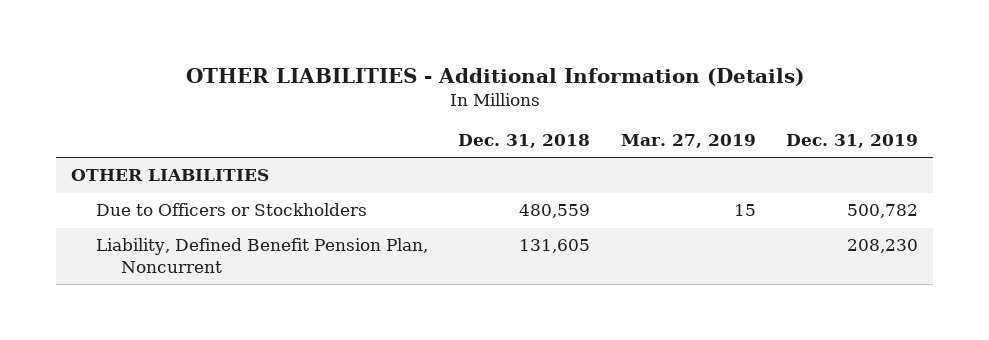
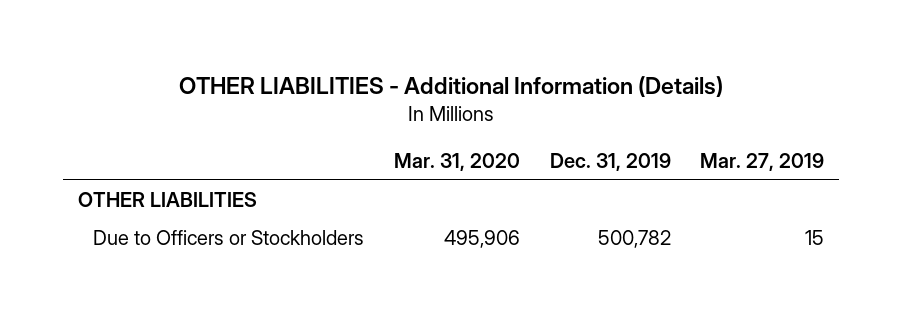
- | Dec. 31, 2018 | Mar. 27, 2019 | Dec. 31, 2019
+ | Mar. 31, 2020 | Dec. 31, 2019 | Mar. 27, 2019
- Liability, Defined Benefit Pension Plan, Noncurrent | 131,605 | | 208,230

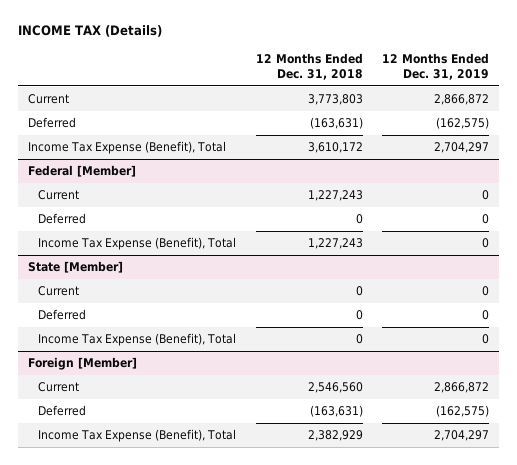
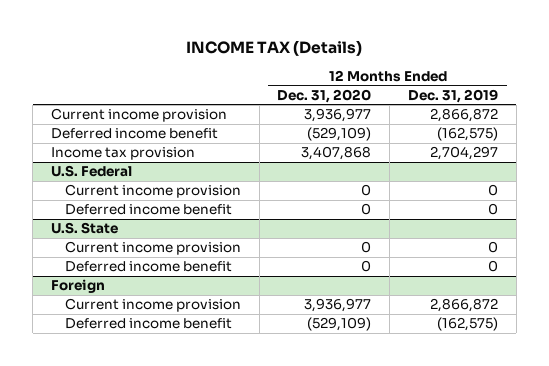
- | 12 Months Ended Dec. 31, 2018 | 12 Months Ended Dec. 31, 2019
+ | 12 Months Ended Dec. 31, 2020 | 12 Months Ended Dec. 31, 2019
- Current | 3,773,803 | 2,866,872
- Deferred | (163,631) | (162,575)
- Income Tax Expense (Benefit), Total | 3,610,172 | 2,704,297
- Federal [Member]
- Current | 1,227,243 | 0
- Deferred | 0 | 0
- Income Tax Expense (Benefit), Total | 1,227,243 | 0
- State [Member]
- Current | 0 | 0
- Deferred | 0 | 0
- Income Tax Expense (Benefit), Total | 0 | 0
- Foreign [Member]
- Current | 2,546,560 | 2,866,872
- Deferred | (163,631) | (162,575)
- Income Tax Expense (Benefit), Total | 2,382,929 | 2,704,297
+ Current income provision | 3,936,977 | 2,866,872
+ Deferred income benefit | (529,109) | (162,575)
+ Income tax provision | 3,407,868 | 2,704,297
+ U.S. Federal
+ Current income provision | 0 | 0
+ Deferred income benefit | 0 | 0
+ U.S. State
+ Current income provision | 0 | 0
+ Deferred income benefit | 0 | 0
+ Foreign
+ Current income provision | 3,936,977 | 2,866,872
+ Deferred income benefit | (529,109) | (162,575)

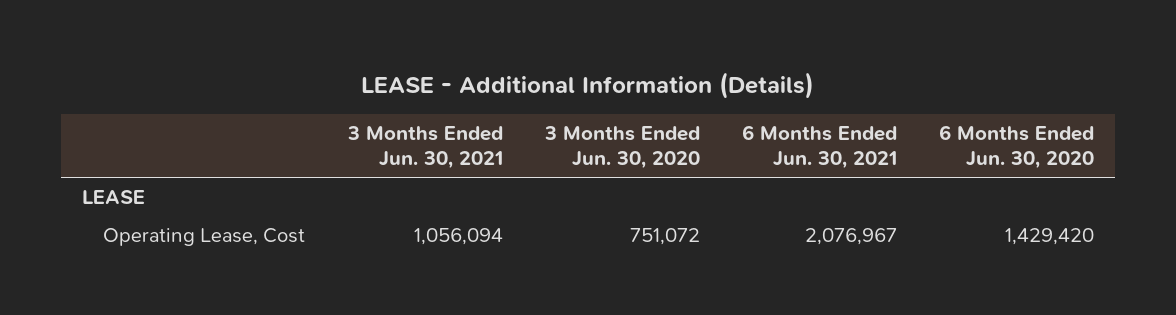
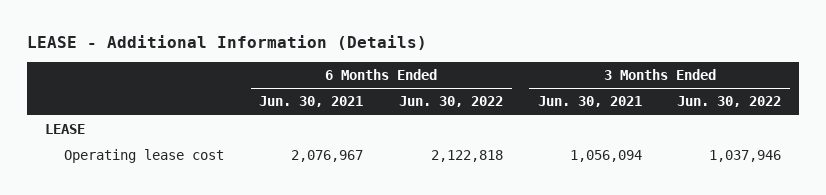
- | 3 Months Ended Jun. 30, 2021 | 3 Months Ended Jun. 30, 2020 | 6 Months Ended Jun. 30, 2021 | 6 Months Ended Jun. 30, 2020
+ | 6 Months Ended Jun. 30, 2021 | 6 Months Ended Jun. 30, 2022 | 3 Months Ended Jun. 30, 2021 | 3 Months Ended Jun. 30, 2022
- Operating Lease, Cost | 1,056,094 | 751,072 | 2,076,967 | 1,429,420
+ Operating lease cost | 2,076,967 | 2,122,818 | 1,056,094 | 1,037,946

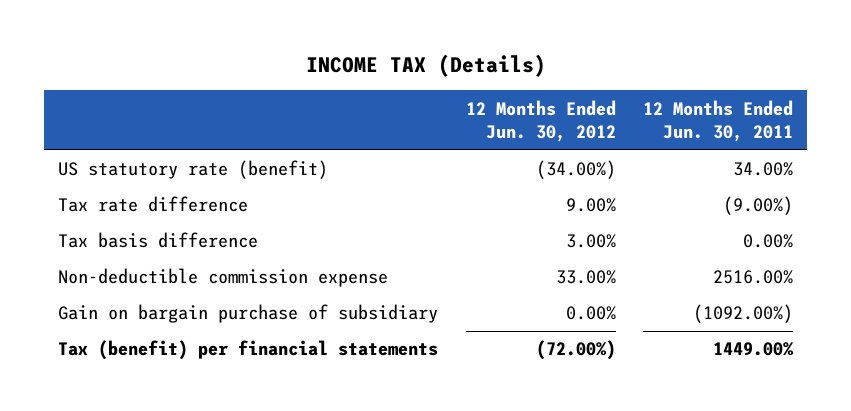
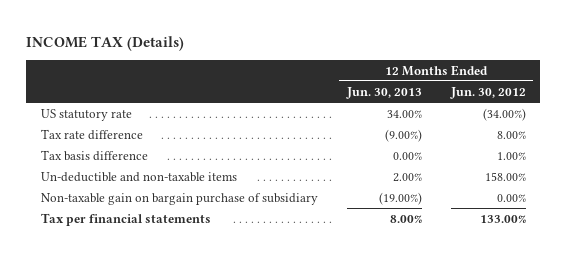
- | 12 Months Ended Jun. 30, 2012 | 12 Months Ended Jun. 30, 2011
+ | 12 Months Ended Jun. 30, 2013 | 12 Months Ended Jun. 30, 2012
- US statutory rate (benefit) | (34.00%) | 34.00%
- Tax rate difference | 9.00% | (9.00%)
- Tax basis difference | 3.00% | 0.00%
- Non-deductible commission expense | 33.00% | 2516.00%
- Gain on bargain purchase of subsidiary | 0.00% | (1092.00%)
- Tax (benefit) per financial statements | (72.00%) | 1449.00%
+ US statutory rate | 34.00% | (34.00%)
+ Tax rate difference | (9.00%) | 8.00%
+ Tax basis difference | 0.00% | 1.00%
+ Un-deductible and non-taxable items | 2.00% | 158.00%
+ Non-taxable gain on bargain purchase of subsidiary | (19.00%) | 0.00%
+ Tax per financial statements | 8.00% | 133.00%

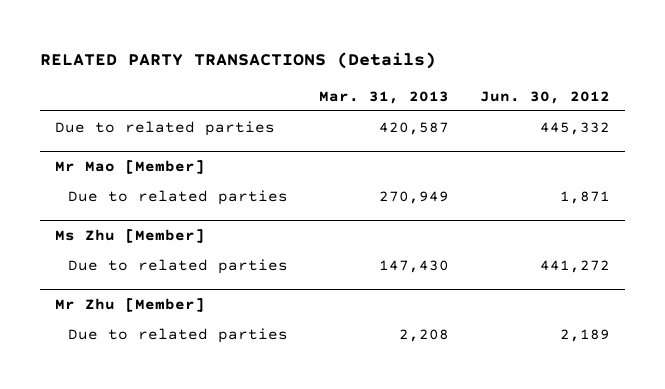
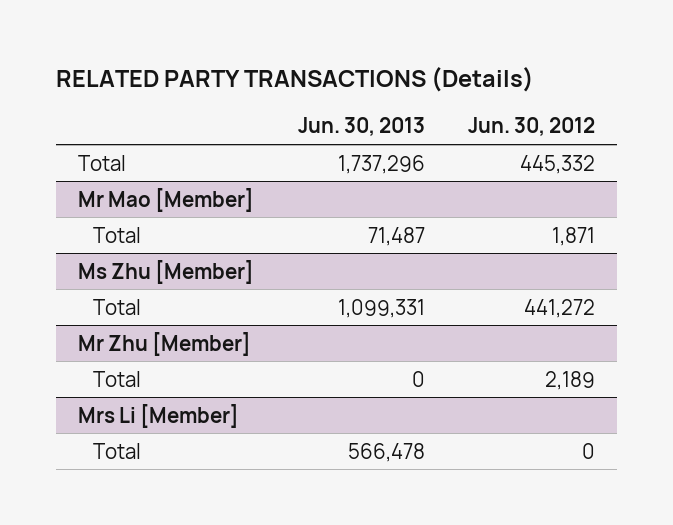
- | Mar. 31, 2013 | Jun. 30, 2012
+ | Jun. 30, 2013 | Jun. 30, 2012
- Due to related parties | 420,587 | 445,332
+ Total | 1,737,296 | 445,332
@ Mr Mao [Member]
- Due to related parties | 270,949 | 1,871
+ Total | 71,487 | 1,871
@ Ms Zhu [Member]
- Due to related parties | 147,430 | 441,272
+ Total | 1,099,331 | 441,272
@ Mr Zhu [Member]
- Due to related parties | 2,208 | 2,189
+ Total | 0 | 2,189
+ Mrs Li [Member]
+ Total | 566,478 | 0

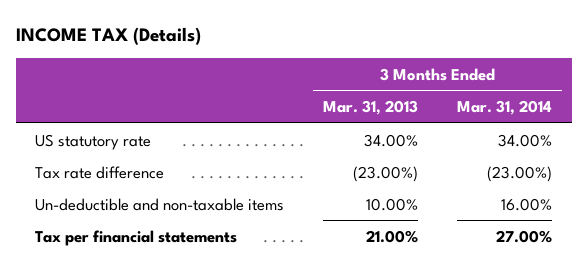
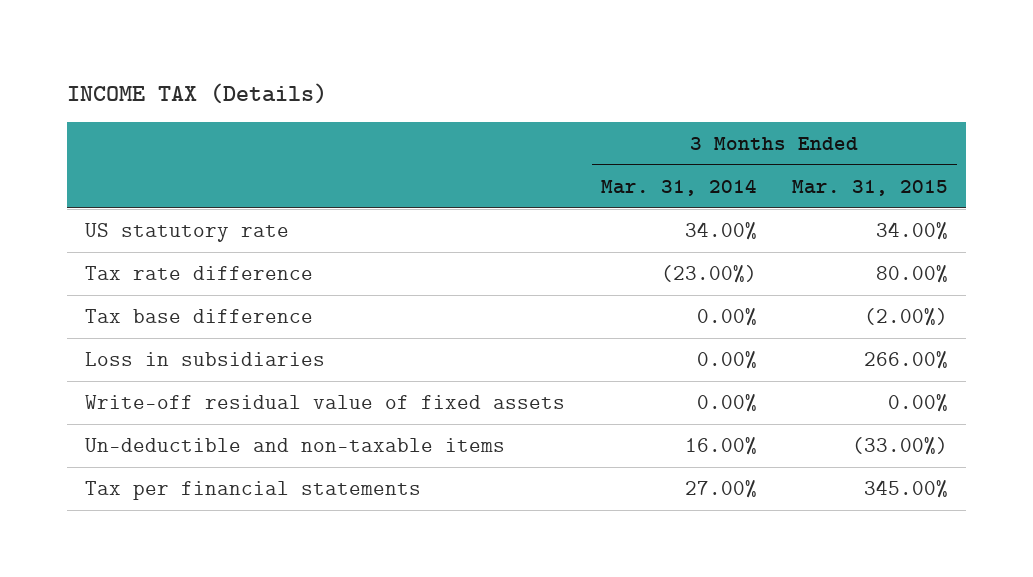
- | 3 Months Ended Mar. 31, 2013 | 3 Months Ended Mar. 31, 2014
+ | 3 Months Ended Mar. 31, 2014 | 3 Months Ended Mar. 31, 2015
+ Tax base difference | 0.00% | (2.00%)
+ Loss in subsidiaries | 0.00% | 266.00%
+ Write-off residual value of fixed assets | 0.00% | 0.00%

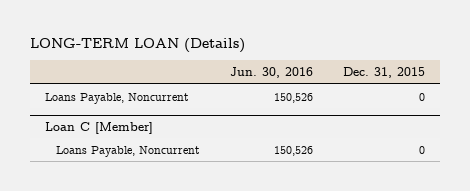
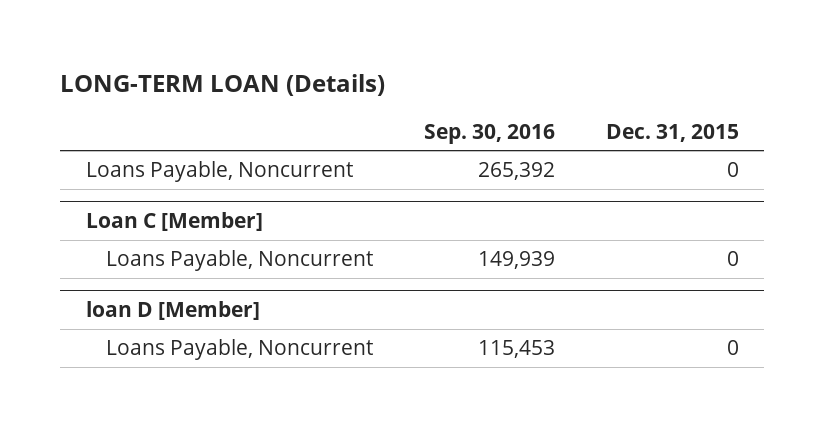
- | Jun. 30, 2016 | Dec. 31, 2015
+ | Sep. 30, 2016 | Dec. 31, 2015
+ loan D [Member]
+ Loans Payable, Noncurrent | 115,453 | 0

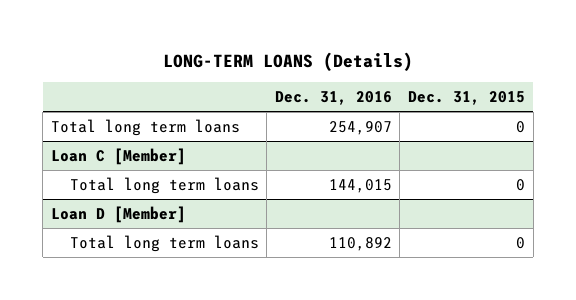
- LONG-TERM LOAN (Details)
+ LONG-TERM LOANS (Details)
- | Sep. 30, 2016 | Dec. 31, 2015
+ | Dec. 31, 2016 | Dec. 31, 2015
- Loans Payable, Noncurrent | 265,392 | 0
+ Total long term loans | 254,907 | 0
@ Loan C [Member]
- Loans Payable, Noncurrent | 149,939 | 0
- loan D [Member]
- Loans Payable, Noncurrent | 115,453 | 0
@ Loan C [Member]
+ Total long term loans | 144,015 | 0
+ Loan D [Member]
+ Total long term loans | 110,892 | 0

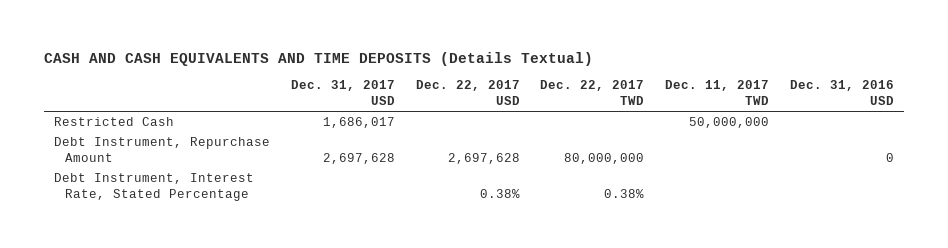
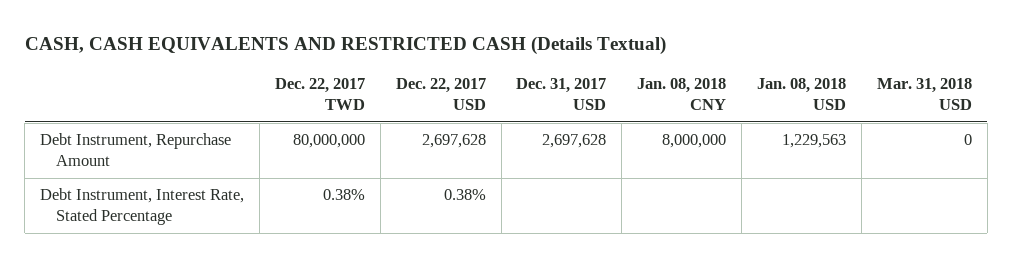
- CASH AND CASH EQUIVALENTS AND TIME DEPOSITS (Details Textual)
+ CASH, CASH EQUIVALENTS AND RESTRICTED CASH (Details Textual)
- | Dec. 31, 2017 USD | Dec. 22, 2017 USD | Dec. 22, 2017 TWD | Dec. 11, 2017 TWD | Dec. 31, 2016 USD
+ | Dec. 22, 2017 TWD | Dec. 22, 2017 USD | Dec. 31, 2017 USD | Jan. 08, 2018 CNY | Jan. 08, 2018 USD | Mar. 31, 2018 USD
- Restricted Cash | 1,686,017 | | | 50,000,000 |

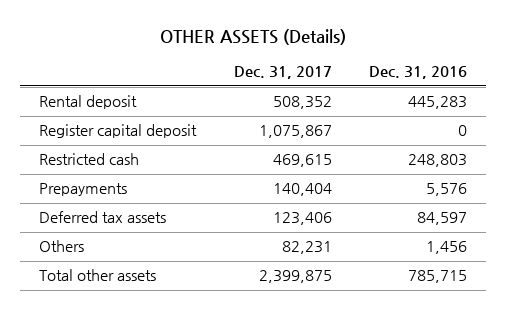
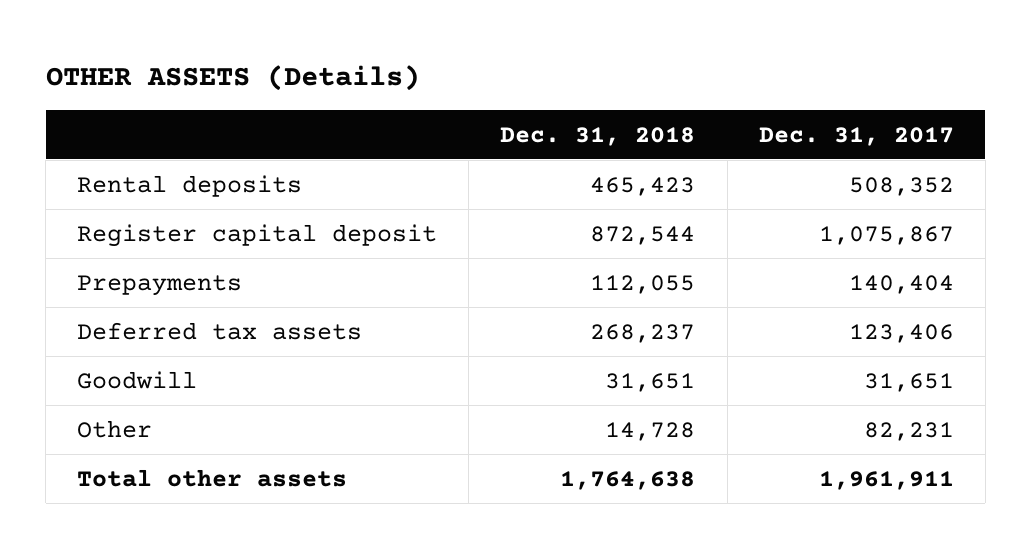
- | Dec. 31, 2017 | Dec. 31, 2016
+ | Dec. 31, 2018 | Dec. 31, 2017
- Rental deposit | 508,352 | 445,283
+ Rental deposits | 465,423 | 508,352
- Restricted cash | 469,615 | 248,803
- Others | 82,231 | 1,456
- Total other assets | 2,399,875 | 785,715
+ Goodwill | 31,651 | 31,651
+ Other | 14,728 | 82,231
+ Total other assets | 1,764,638 | 1,961,911

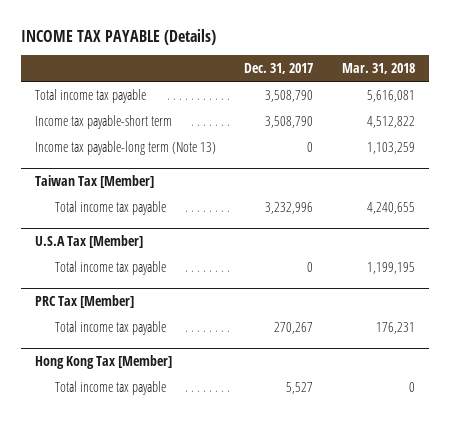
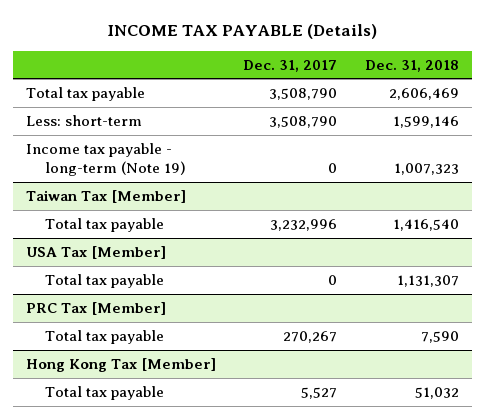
- | Dec. 31, 2017 | Mar. 31, 2018
+ | Dec. 31, 2017 | Dec. 31, 2018
- Total income tax payable | 3,508,790 | 5,616,081
- Income tax payable-short term | 3,508,790 | 4,512,822
- Income tax payable-long term (Note 13) | 0 | 1,103,259
+ Total tax payable | 3,508,790 | 2,606,469
+ Less: short-term | 3,508,790 | 1,599,146
+ Income tax payable - long-term (Note 19) | 0 | 1,007,323
@ Taiwan Tax [Member]
- Total income tax payable | 3,232,996 | 4,240,655
- U.S.A Tax [Member]
- Total income tax payable | 0 | 1,199,195
@ Taiwan Tax [Member]
+ Total tax payable | 3,232,996 | 1,416,540
+ USA Tax [Member]
+ Total tax payable | 0 | 1,131,307
@ PRC Tax [Member]
- Total income tax payable | 270,267 | 176,231
+ Total tax payable | 270,267 | 7,590
@ Hong Kong Tax [Member]
- Total income tax payable | 5,527 | 0
+ Total tax payable | 5,527 | 51,032

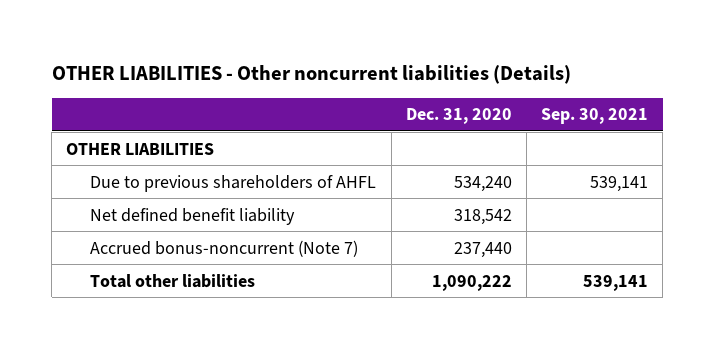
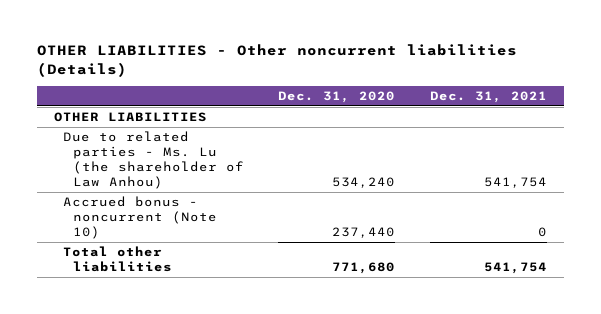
- | Dec. 31, 2020 | Sep. 30, 2021
+ | Dec. 31, 2020 | Dec. 31, 2021
- Due to previous shareholders of AHFL | 534,240 | 539,141
- Net defined benefit liability | 318,542 |
- Accrued bonus-noncurrent (Note 7) | 237,440 |
- Total other liabilities | 1,090,222 | 539,141
+ Due to related parties - Ms. Lu (the shareholder of Law Anhou) | 534,240 | 541,754
+ Accrued bonus - noncurrent (Note 10) | 237,440 | 0
+ Total other liabilities | 771,680 | 541,754

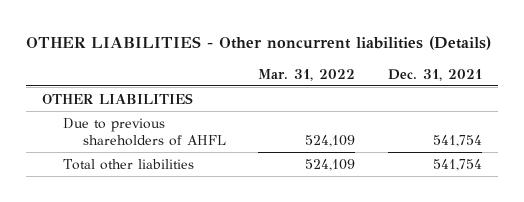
- | Dec. 31, 2020 | Dec. 31, 2021
+ | Mar. 31, 2022 | Dec. 31, 2021
- Due to related parties - Ms. Lu (the shareholder of Law Anhou) | 534,240 | 541,754
- Accrued bonus - noncurrent (Note 10) | 237,440 | 0
+ Due to previous shareholders of AHFL | 524,109 | 541,754

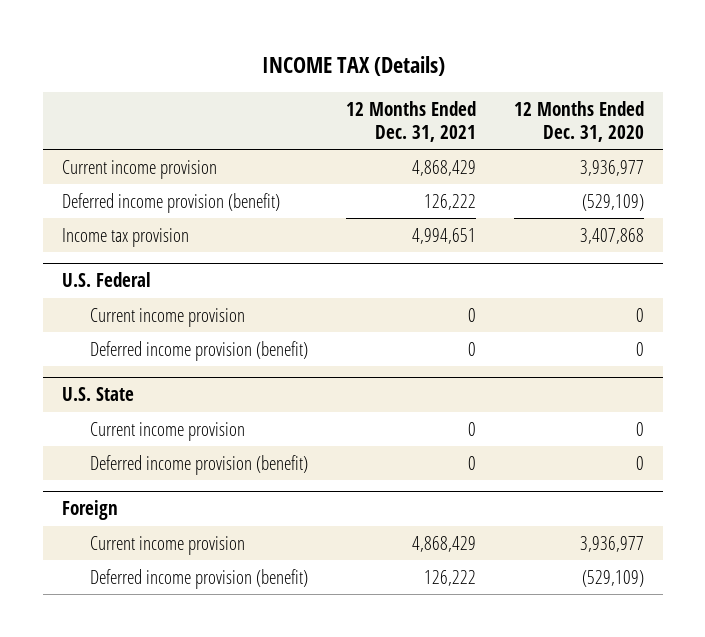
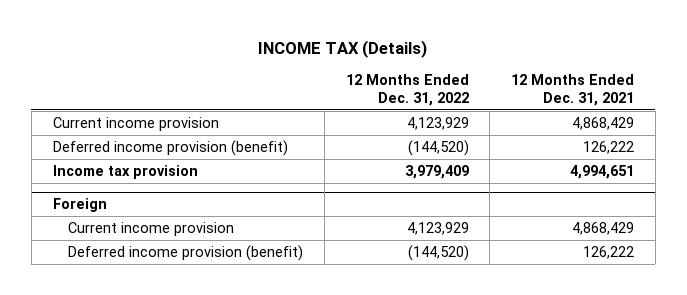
- | 12 Months Ended Dec. 31, 2021 | 12 Months Ended Dec. 31, 2020
+ | 12 Months Ended Dec. 31, 2022 | 12 Months Ended Dec. 31, 2021
- U.S. Federal
- Current income provision | 0 | 0
- Deferred income provision (benefit) | 0 | 0
- U.S. State
- Current income provision | 0 | 0
- Deferred income provision (benefit) | 0 | 0

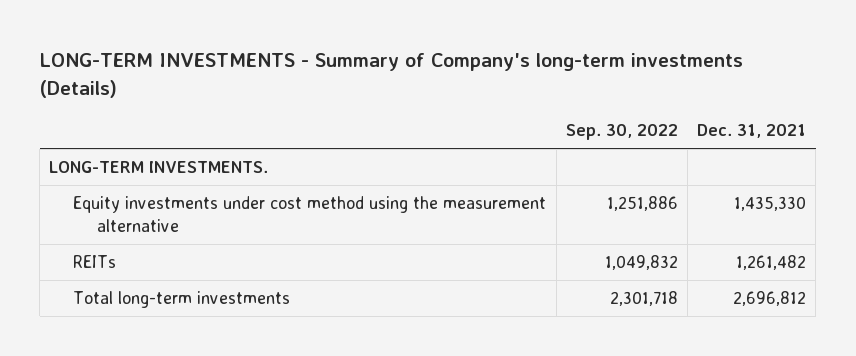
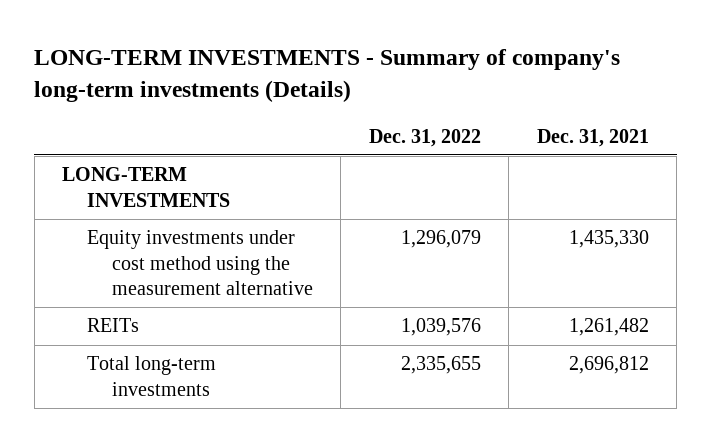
- LONG-TERM INVESTMENTS - Summary of Company's long-term investments (Details)
+ LONG-TERM INVESTMENTS - Summary of company's long-term investments (Details)
- | Sep. 30, 2022 | Dec. 31, 2021
+ | Dec. 31, 2022 | Dec. 31, 2021
- LONG-TERM INVESTMENTS.
+ LONG-TERM INVESTMENTS

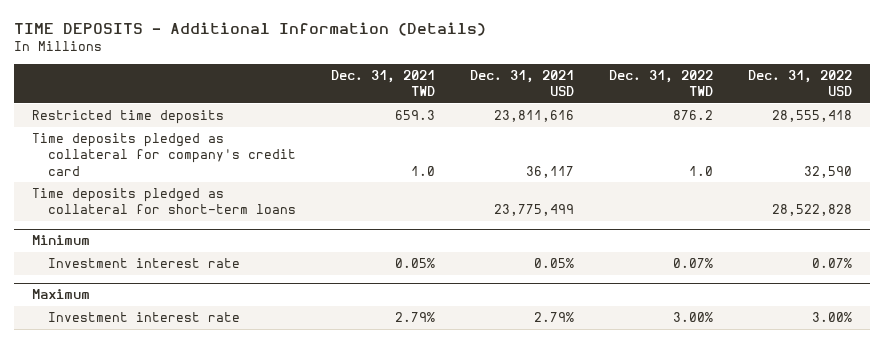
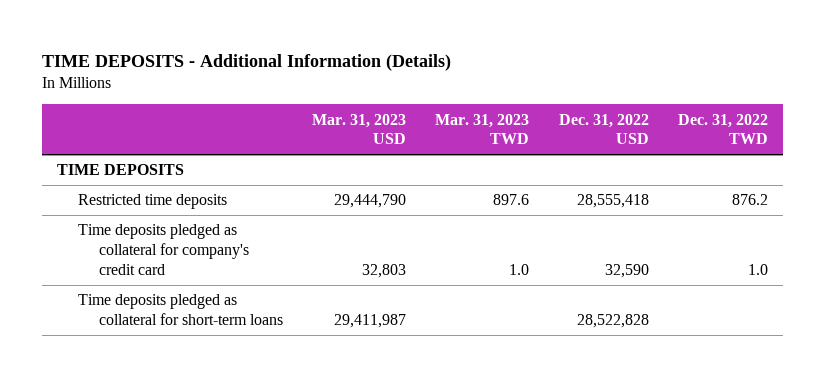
- | Dec. 31, 2021 TWD | Dec. 31, 2021 USD | Dec. 31, 2022 TWD | Dec. 31, 2022 USD
+ | Mar. 31, 2023 USD | Mar. 31, 2023 TWD | Dec. 31, 2022 USD | Dec. 31, 2022 TWD
+ TIME DEPOSITS
- Minimum
- Investment interest rate | 0.05% | 0.05% | 0.07% | 0.07%
- Maximum
- Investment interest rate | 2.79% | 2.79% | 3.00% | 3.00%

